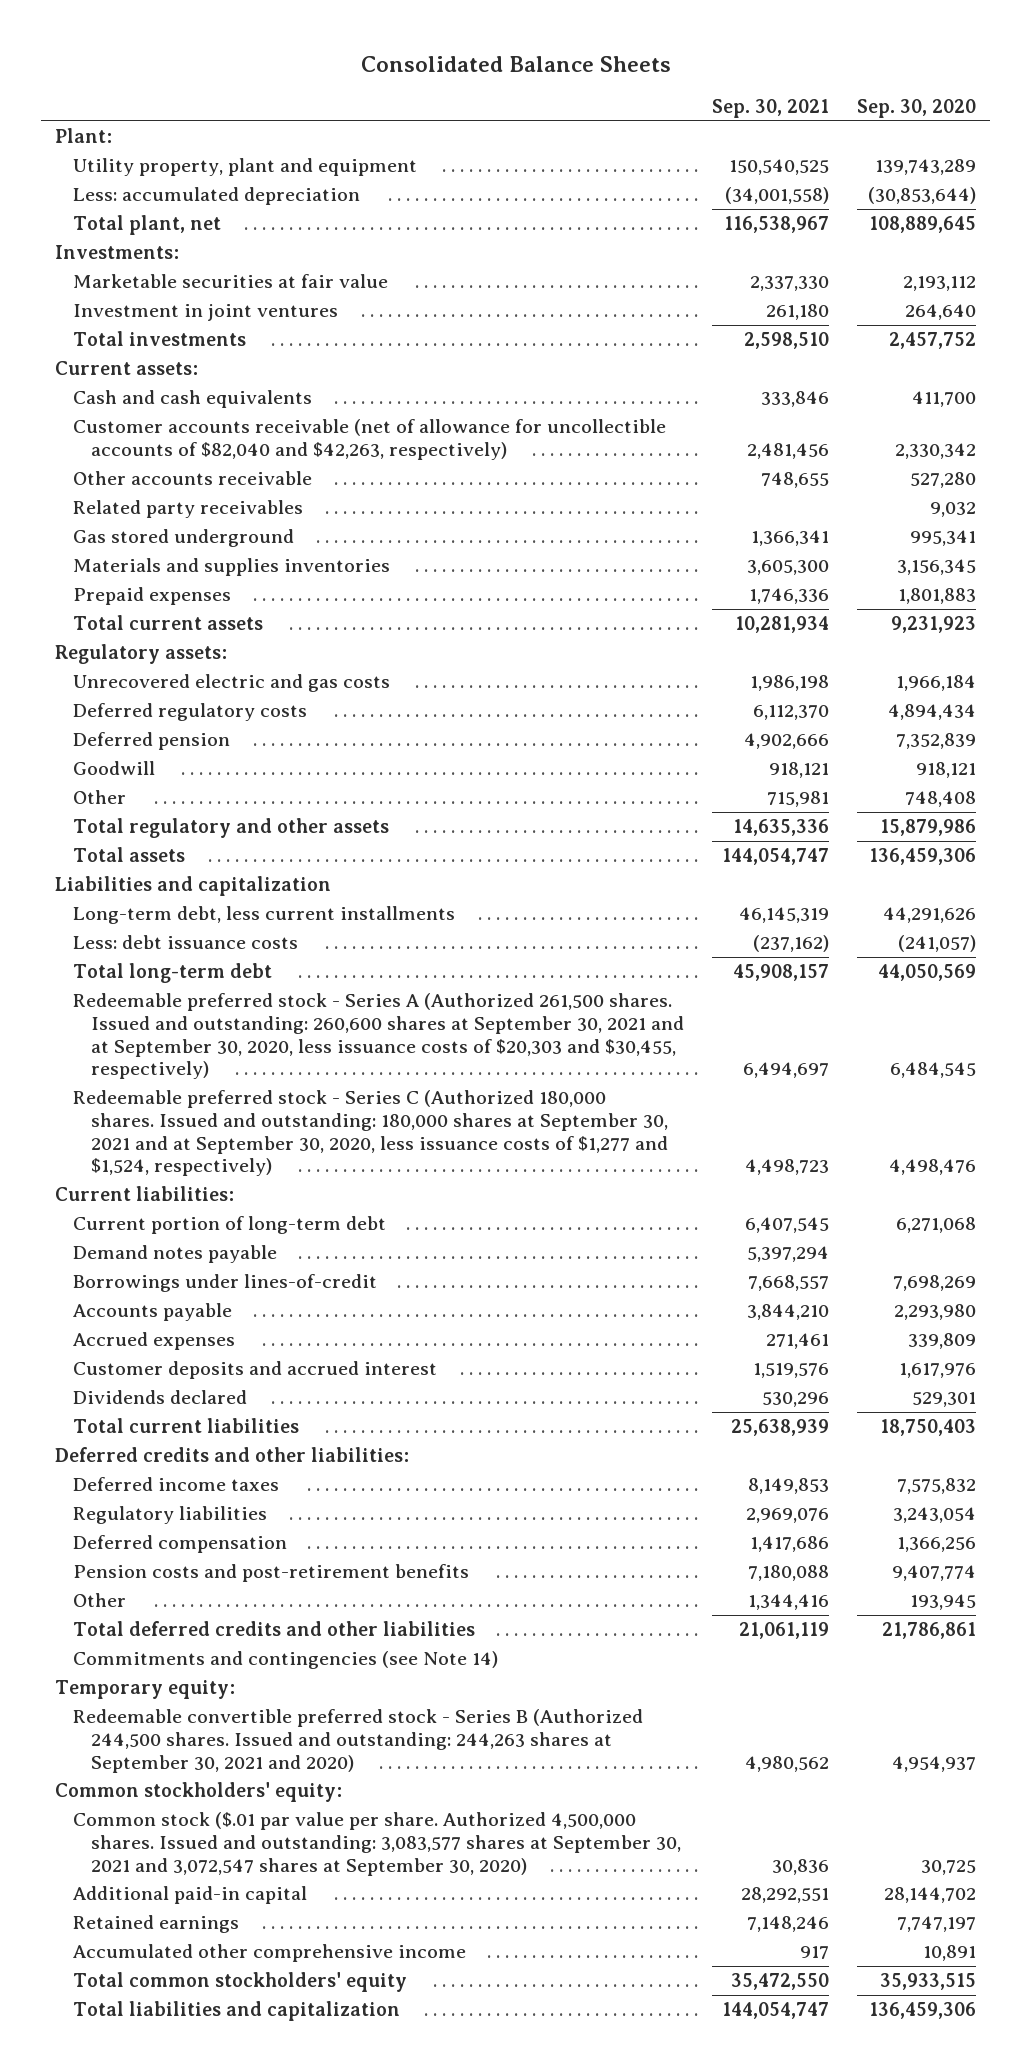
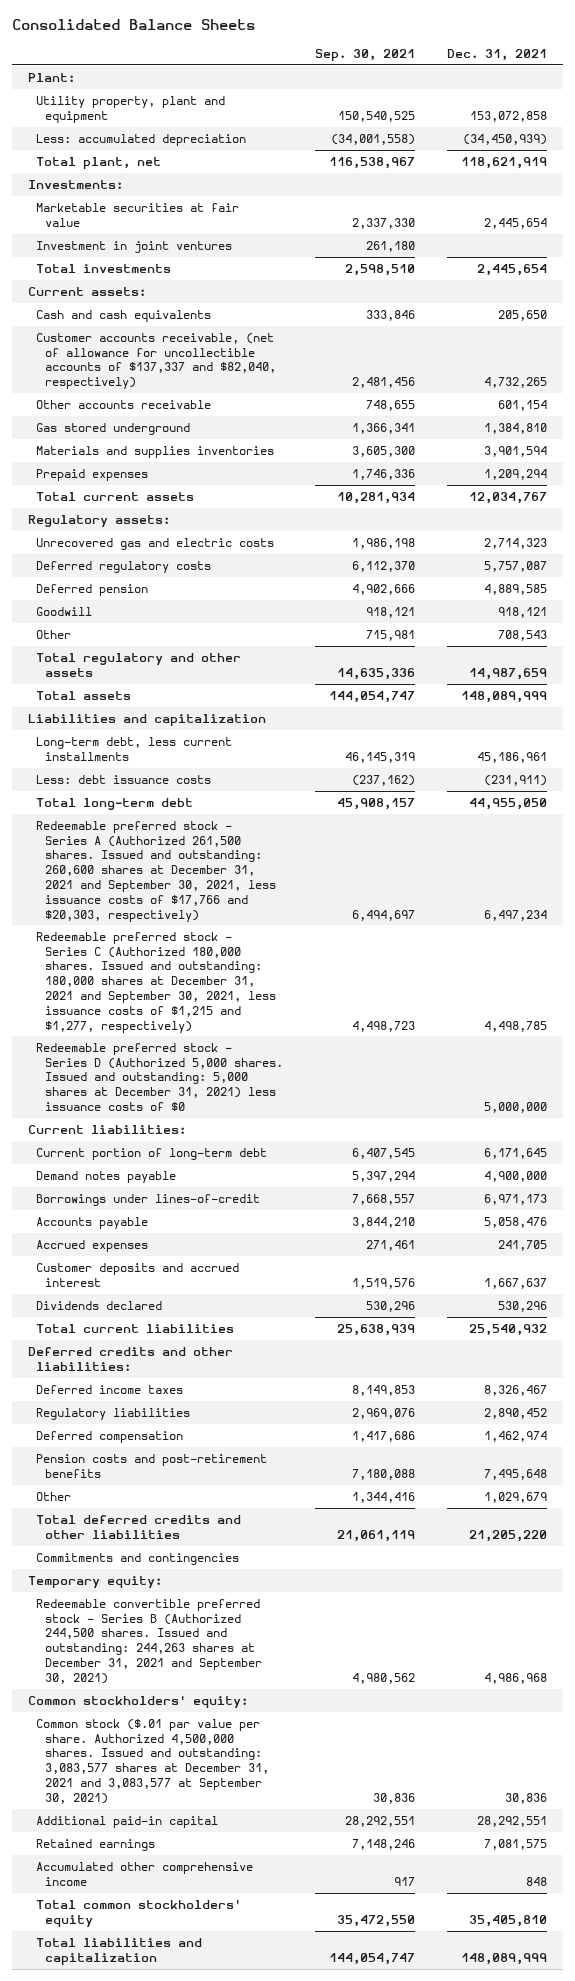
- | Sep. 30, 2021 | Sep. 30, 2020
+ | Sep. 30, 2021 | Dec. 31, 2021
- Customer accounts receivable (net of allowance for uncollectible accounts of $82,040 and $42,263, respectively) | 2,481,456 | 2,330,342
+ Customer accounts receivable, (net of allowance for uncollectible accounts of $137,337 and $82,040, respectively) | 2,481,456 | 4,732,265
- Related party receivables | | 9,032
- Unrecovered electric and gas costs | 1,986,198 | 1,966,184
+ Unrecovered gas and electric costs | 1,986,198 | 2,714,323
- Redeemable preferred stock - Series A (Authorized 261,500 shares. Issued and outstanding: 260,600 shares at September 30, 2021 and at September 30, 2020, less issuance costs of $20,303 and $30,455, respectively) | 6,494,697 | 6,484,545
- Redeemable preferred stock - Series C (Authorized 180,000 shares. Issued and outstanding: 180,000 shares at September 30, 2021 and at September 30, 2020, less issuance costs of $1,277 and $1,524, respectively) | 4,498,723 | 4,498,476
+ Redeemable preferred stock - Series A (Authorized 261,500 shares. Issued and outstanding: 260,600 shares at December 31, 2021 and September 30, 2021, less issuance costs of $17,766 and $20,303, respectively) | 6,494,697 | 6,497,234
+ Redeemable preferred stock - Series C (Authorized 180,000 shares. Issued and outstanding: 180,000 shares at December 31, 2021 and September 30, 2021, less issuance costs of $1,215 and $1,277, respectively) | 4,498,723 | 4,498,785
+ Redeemable preferred stock - Series D (Authorized 5,000 shares. Issued and outstanding: 5,000 shares at December 31, 2021) less issuance costs of $0 | | 5,000,000
- Commitments and contingencies (see Note 14)
+ Commitments and contingencies
- Redeemable convertible preferred stock - Series B (Authorized 244,500 shares. Issued and outstanding: 244,263 shares at September 30, 2021 and 2020) | 4,980,562 | 4,954,937
+ Redeemable convertible preferred stock - Series B (Authorized 244,500 shares. Issued and outstanding: 244,263 shares at December 31, 2021 and September 30, 2021) | 4,980,562 | 4,986,968
- Common stock ($.01 par value per share. Authorized 4,500,000 shares. Issued and outstanding: 3,083,577 shares at September 30, 2021 and 3,072,547 shares at September 30, 2020) | 30,836 | 30,725
+ Common stock ($.01 par value per share. Authorized 4,500,000 shares. Issued and outstanding: 3,083,577 shares at December 31, 2021 and 3,083,577 at September 30, 2021) | 30,836 | 30,836

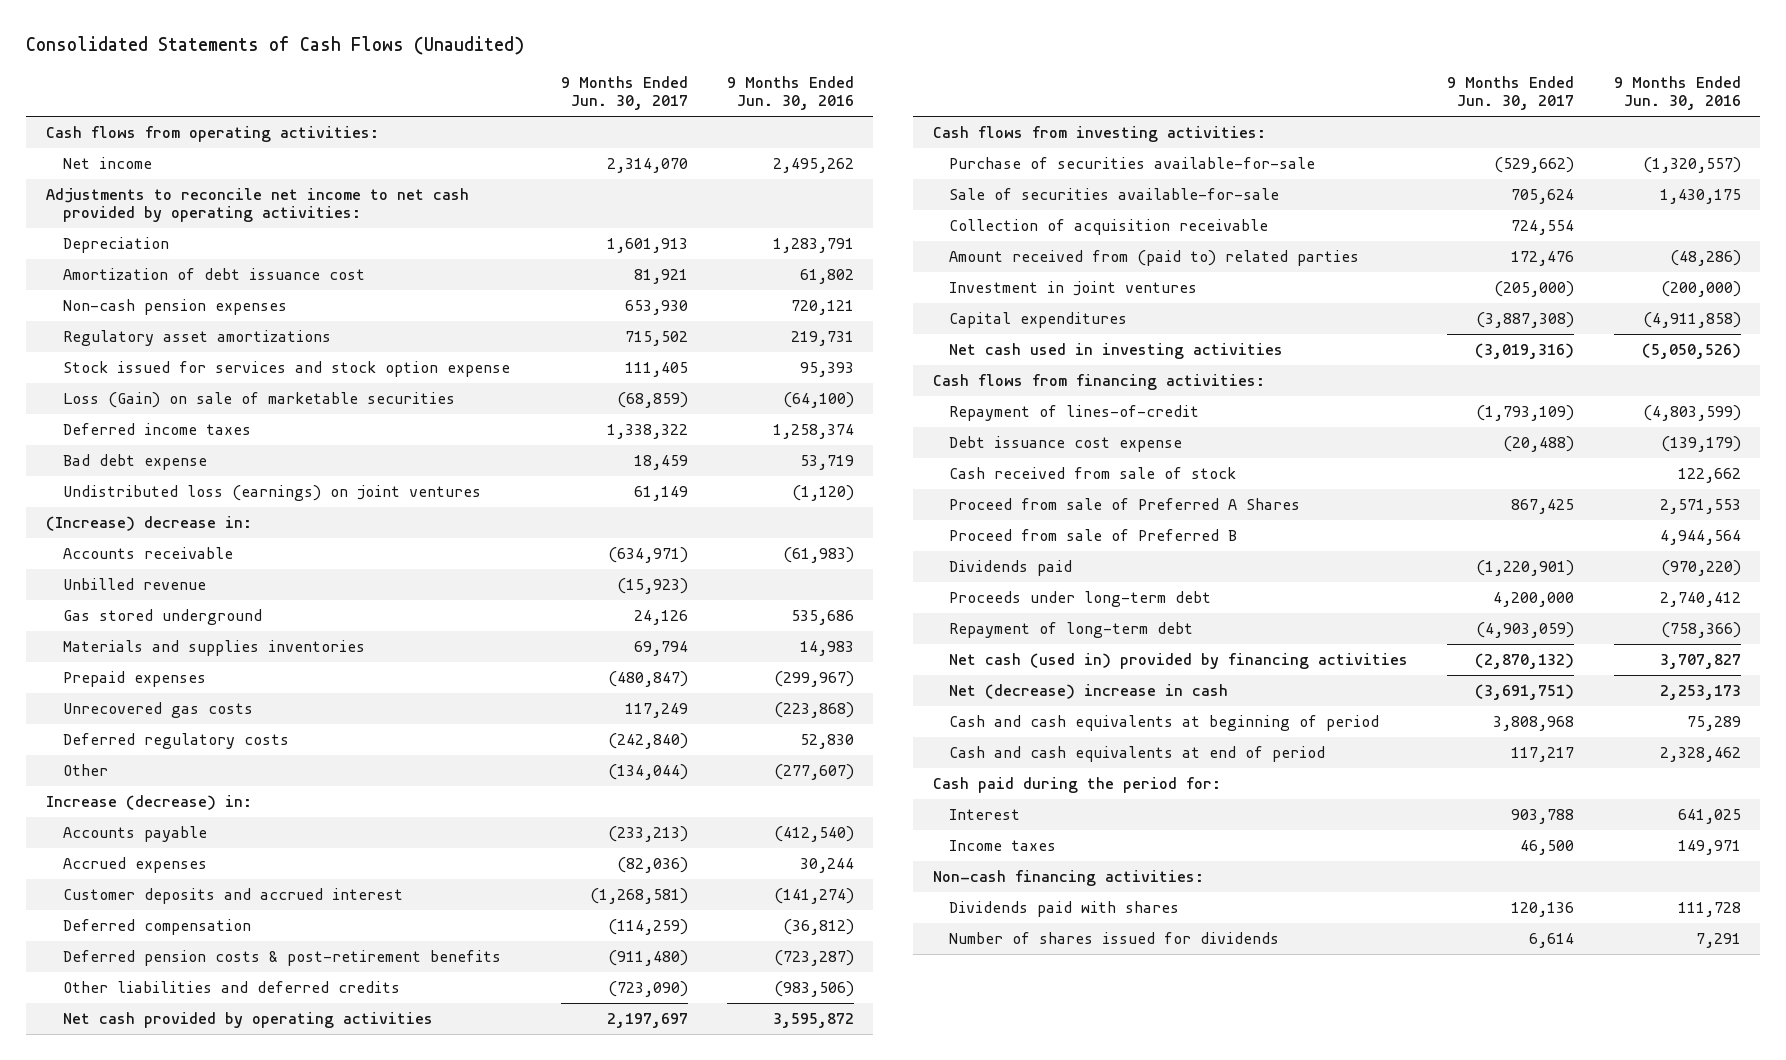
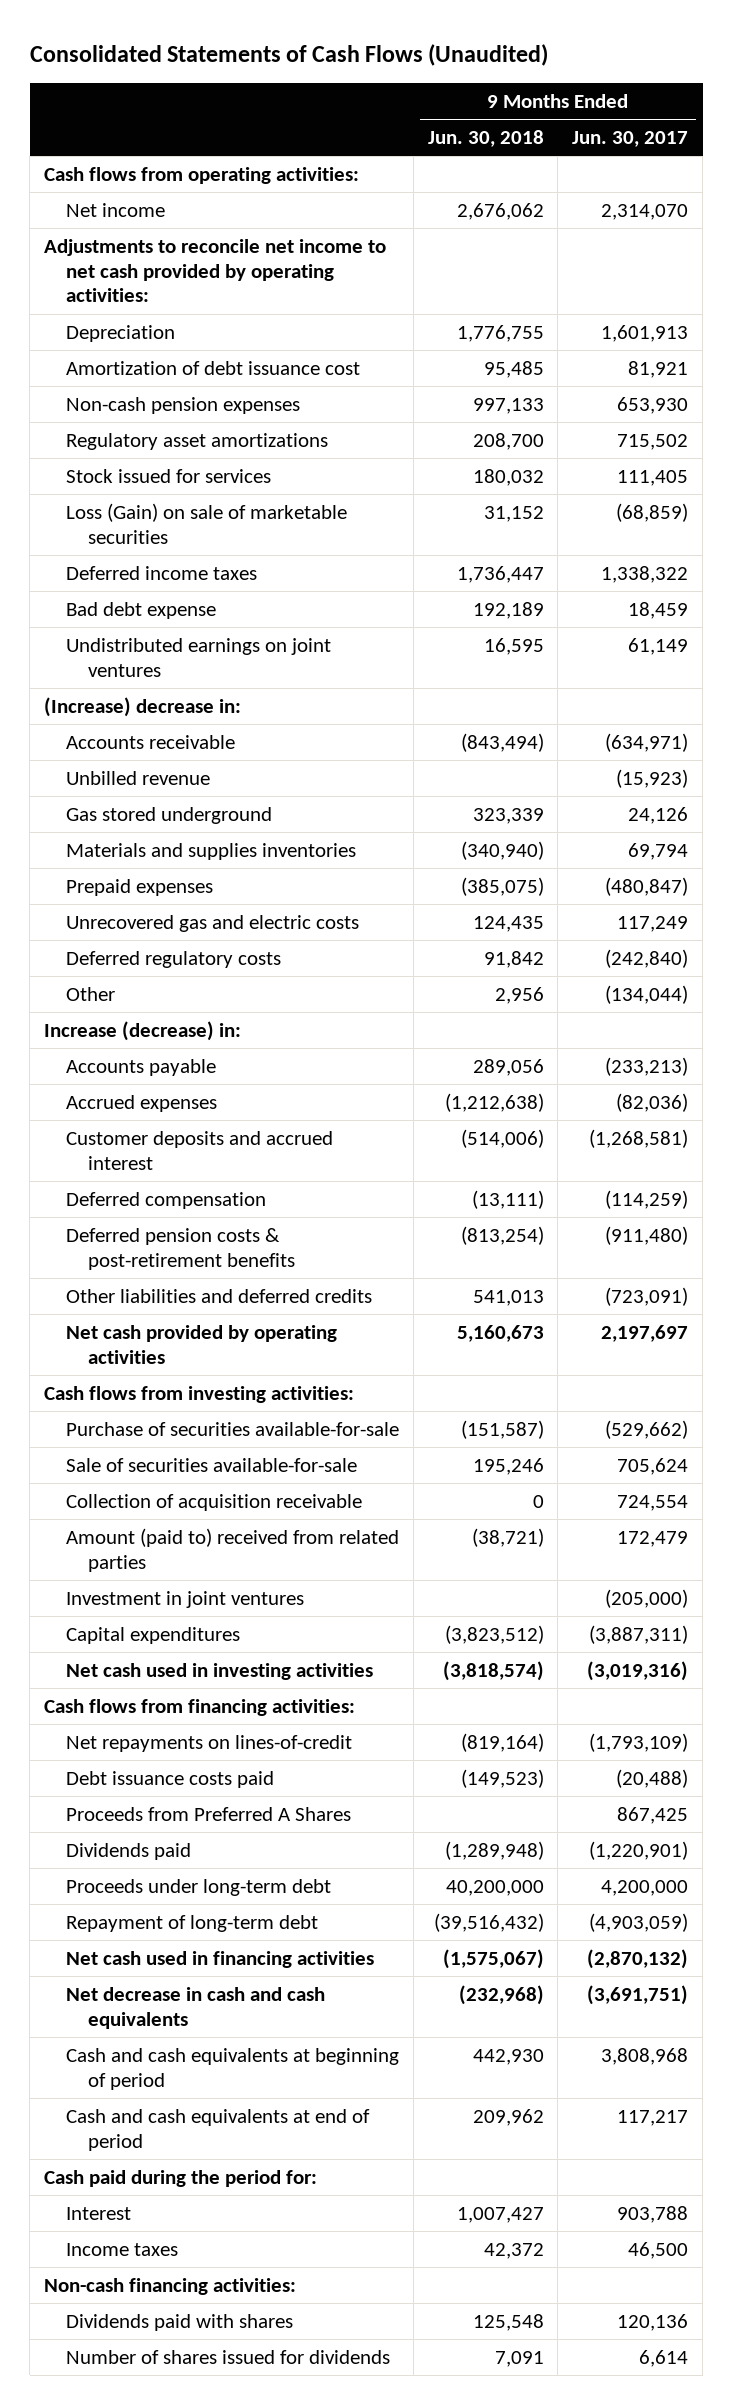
- | 9 Months Ended Jun. 30, 2017 | 9 Months Ended Jun. 30, 2016
+ | 9 Months Ended Jun. 30, 2018 | 9 Months Ended Jun. 30, 2017
- Stock issued for services and stock option expense | 111,405 | 95,393
+ Stock issued for services | 180,032 | 111,405
- Undistributed loss (earnings) on joint ventures | 61,149 | (1,120)
+ Undistributed earnings on joint ventures | 16,595 | 61,149
- Unrecovered gas costs | 117,249 | (223,868)
+ Unrecovered gas and electric costs | 124,435 | 117,249
- Other liabilities and deferred credits | (723,090) | (983,506)
+ Other liabilities and deferred credits | 541,013 | (723,091)
- Amount received from (paid to) related parties | 172,476 | (48,286)
+ Amount (paid to) received from related parties | (38,721) | 172,479
- Capital expenditures | (3,887,308) | (4,911,858)
+ Capital expenditures | (3,823,512) | (3,887,311)
- Repayment of lines-of-credit | (1,793,109) | (4,803,599)
- Debt issuance cost expense | (20,488) | (139,179)
- Cash received from sale of stock | | 122,662
- Proceed from sale of Preferred A Shares | 867,425 | 2,571,553
- Proceed from sale of Preferred B | | 4,944,564
+ Net repayments on lines-of-credit | (819,164) | (1,793,109)
+ Debt issuance costs paid | (149,523) | (20,488)
+ Proceeds from Preferred A Shares | | 867,425
- Net cash (used in) provided by financing activities | (2,870,132) | 3,707,827
- Net (decrease) increase in cash | (3,691,751) | 2,253,173
+ Net cash used in financing activities | (1,575,067) | (2,870,132)
+ Net decrease in cash and cash equivalents | (232,968) | (3,691,751)

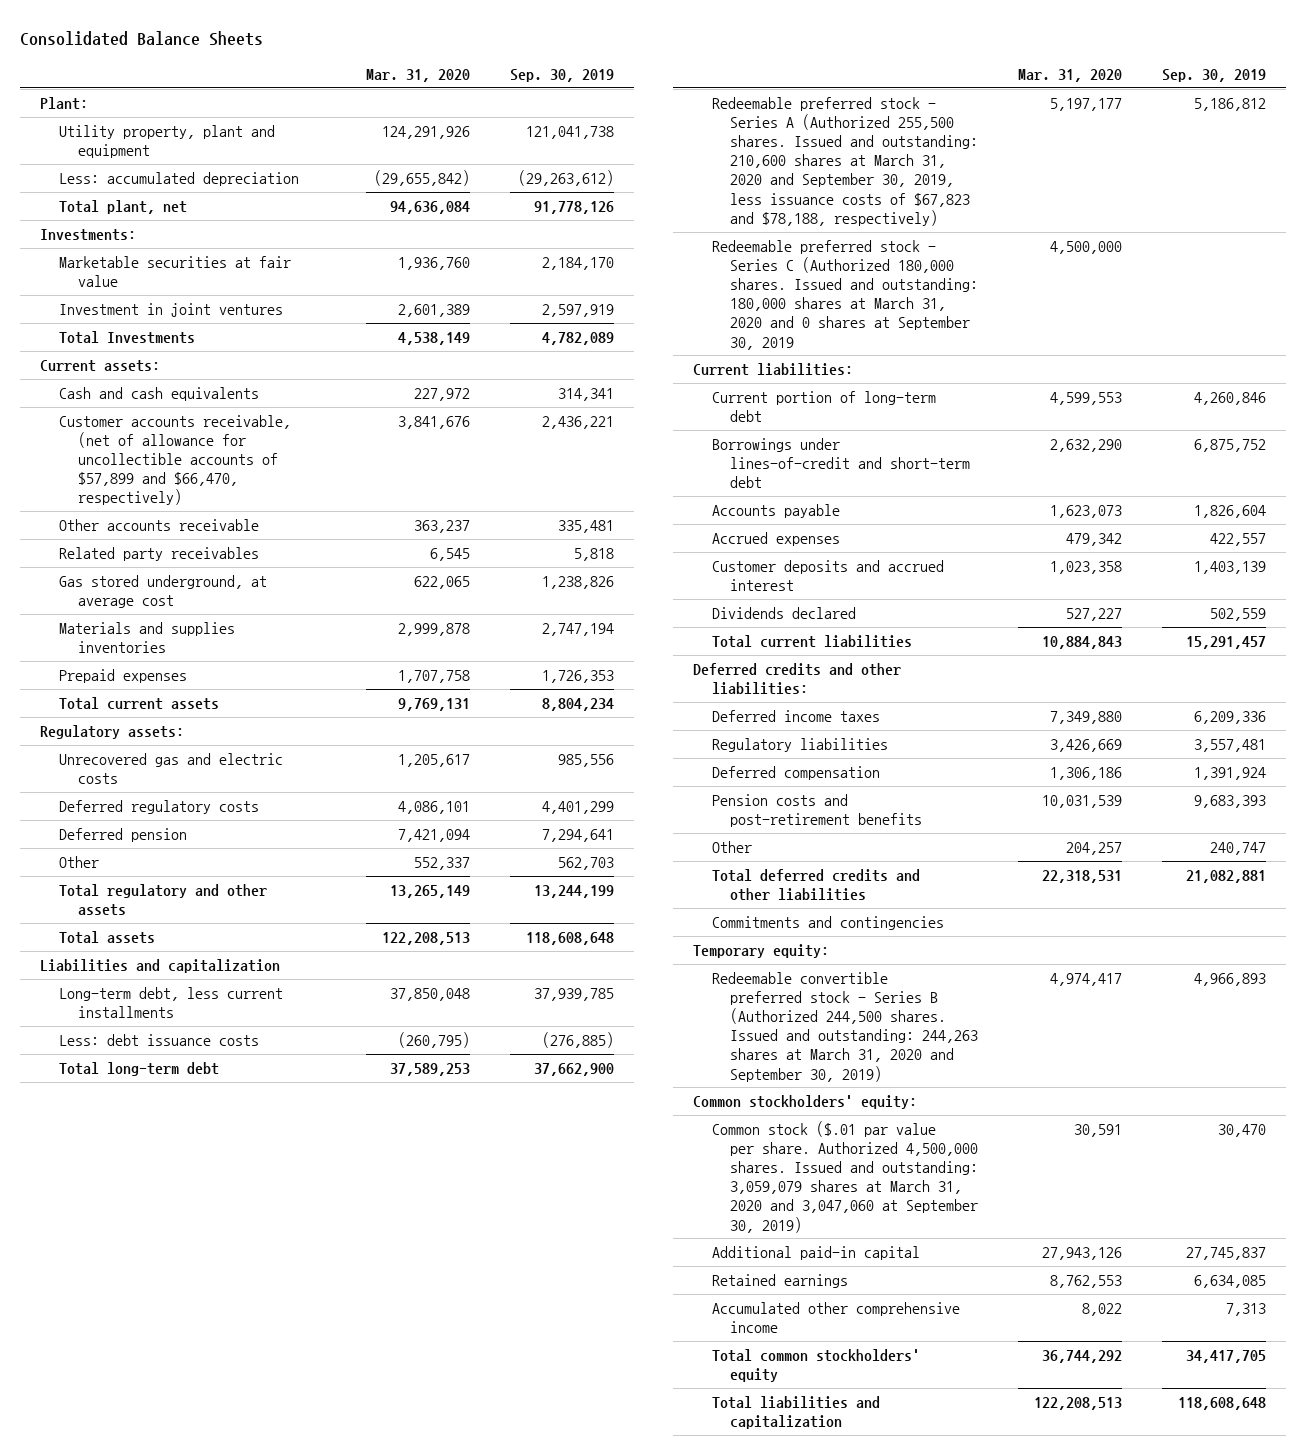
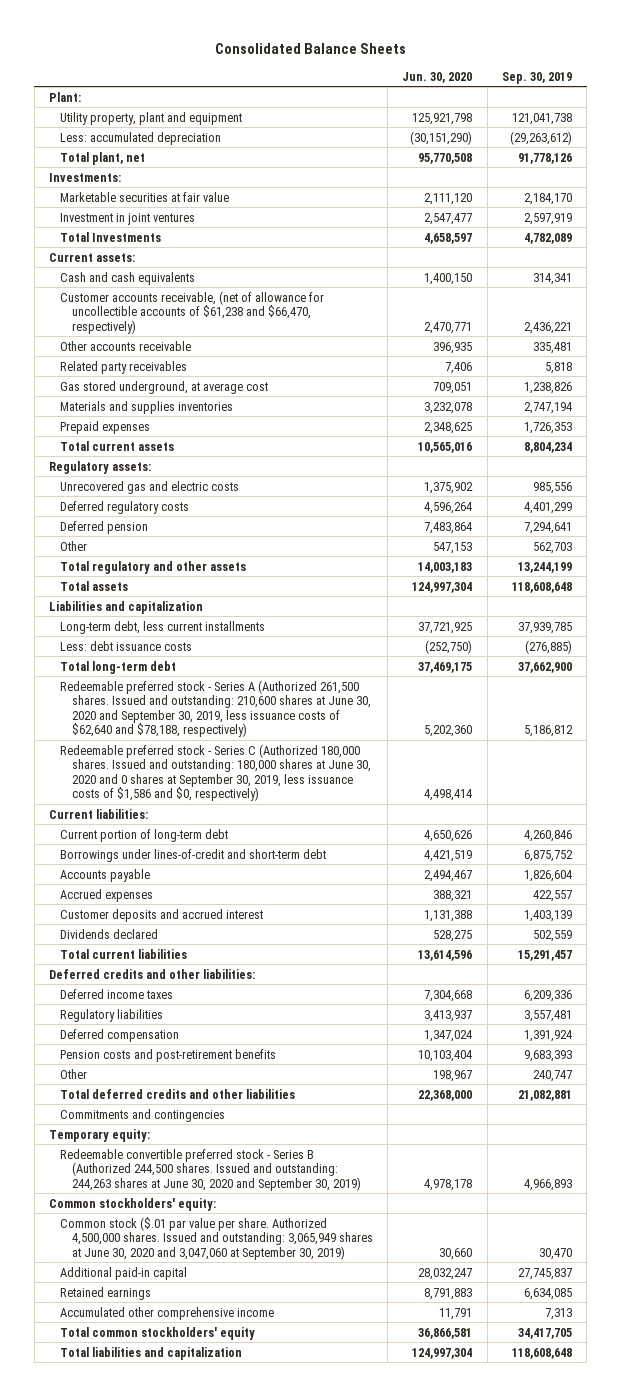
- | Mar. 31, 2020 | Sep. 30, 2019
+ | Jun. 30, 2020 | Sep. 30, 2019
- Customer accounts receivable, (net of allowance for uncollectible accounts of $57,899 and $66,470, respectively) | 3,841,676 | 2,436,221
+ Customer accounts receivable, (net of allowance for uncollectible accounts of $61,238 and $66,470, respectively) | 2,470,771 | 2,436,221
- Redeemable preferred stock - Series A (Authorized 255,500 shares. Issued and outstanding: 210,600 shares at March 31, 2020 and September 30, 2019, less issuance costs of $67,823 and $78,188, respectively) | 5,197,177 | 5,186,812
- Redeemable preferred stock - Series C (Authorized 180,000 shares. Issued and outstanding: 180,000 shares at March 31, 2020 and 0 shares at September 30, 2019 | 4,500,000 |
+ Redeemable preferred stock - Series A (Authorized 261,500 shares. Issued and outstanding: 210,600 shares at June 30, 2020 and September 30, 2019, less issuance costs of $62,640 and $78,188, respectively) | 5,202,360 | 5,186,812
+ Redeemable preferred stock - Series C (Authorized 180,000 shares. Issued and outstanding: 180,000 shares at June 30, 2020 and 0 shares at September 30, 2019, less issuance costs of $1,586 and $0, respectively) | 4,498,414 |
- Redeemable convertible preferred stock - Series B (Authorized 244,500 shares. Issued and outstanding: 244,263 shares at March 31, 2020 and September 30, 2019) | 4,974,417 | 4,966,893
+ Redeemable convertible preferred stock - Series B (Authorized 244,500 shares. Issued and outstanding: 244,263 shares at June 30, 2020 and September 30, 2019) | 4,978,178 | 4,966,893
- Common stock ($.01 par value per share. Authorized 4,500,000 shares. Issued and outstanding: 3,059,079 shares at March 31, 2020 and 3,047,060 at September 30, 2019) | 30,591 | 30,470
+ Common stock ($.01 par value per share. Authorized 4,500,000 shares. Issued and outstanding: 3,065,949 shares at June 30, 2020 and 3,047,060 at September 30, 2019) | 30,660 | 30,470

